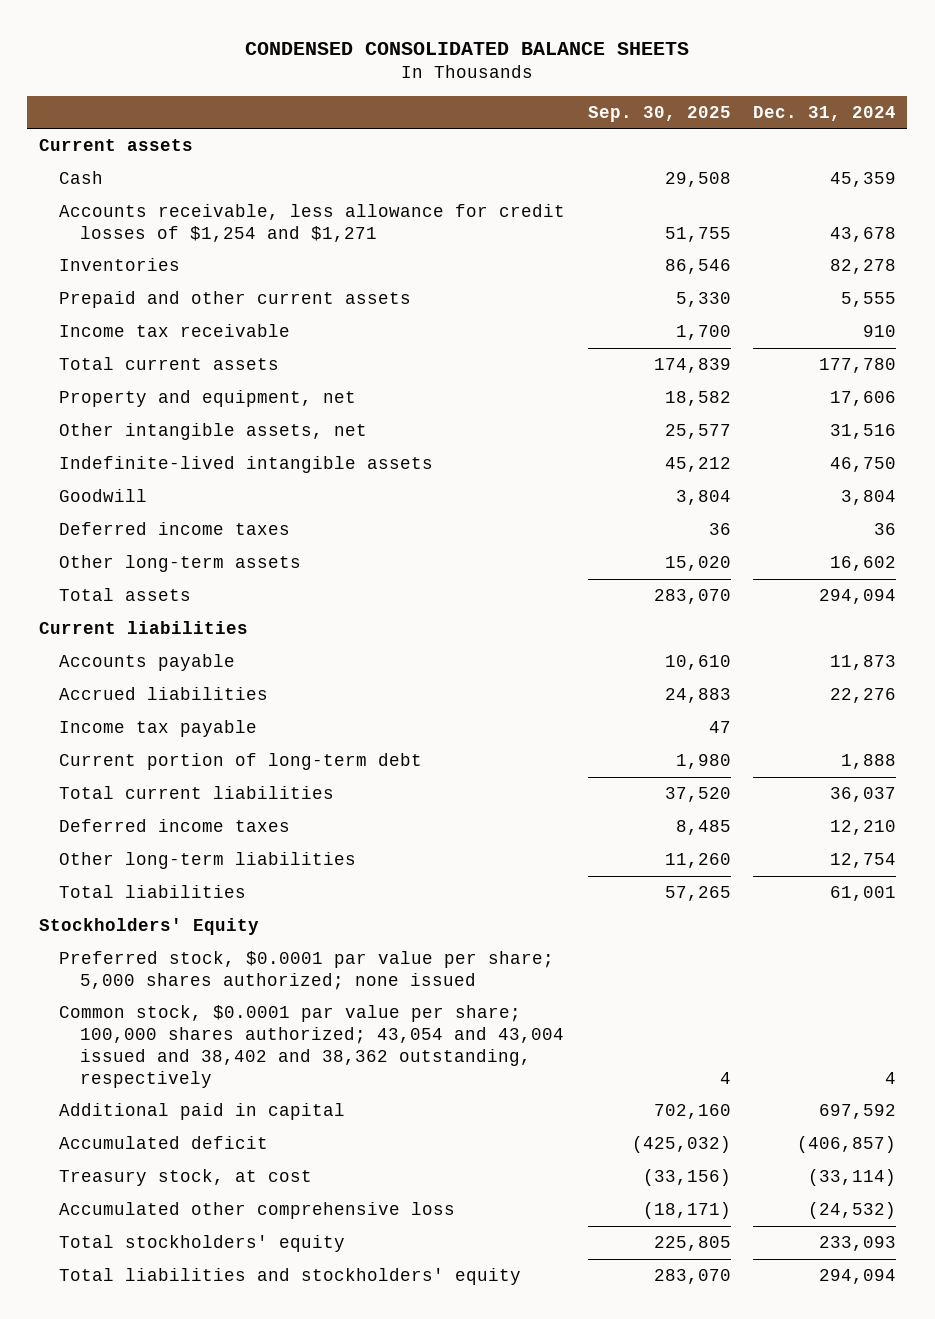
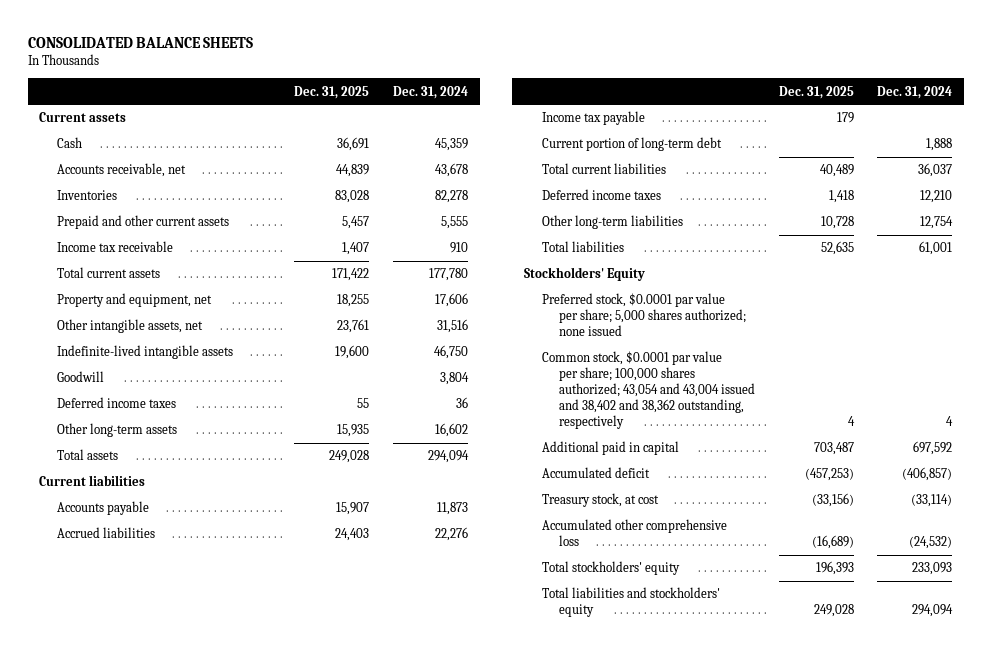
- CONDENSED CONSOLIDATED BALANCE SHEETS
+ CONSOLIDATED BALANCE SHEETS
- | Sep. 30, 2025 | Dec. 31, 2024
+ | Dec. 31, 2025 | Dec. 31, 2024
- Accounts receivable, less allowance for credit losses of $1,254 and $1,271 | 51,755 | 43,678
+ Accounts receivable, net | 44,839 | 43,678

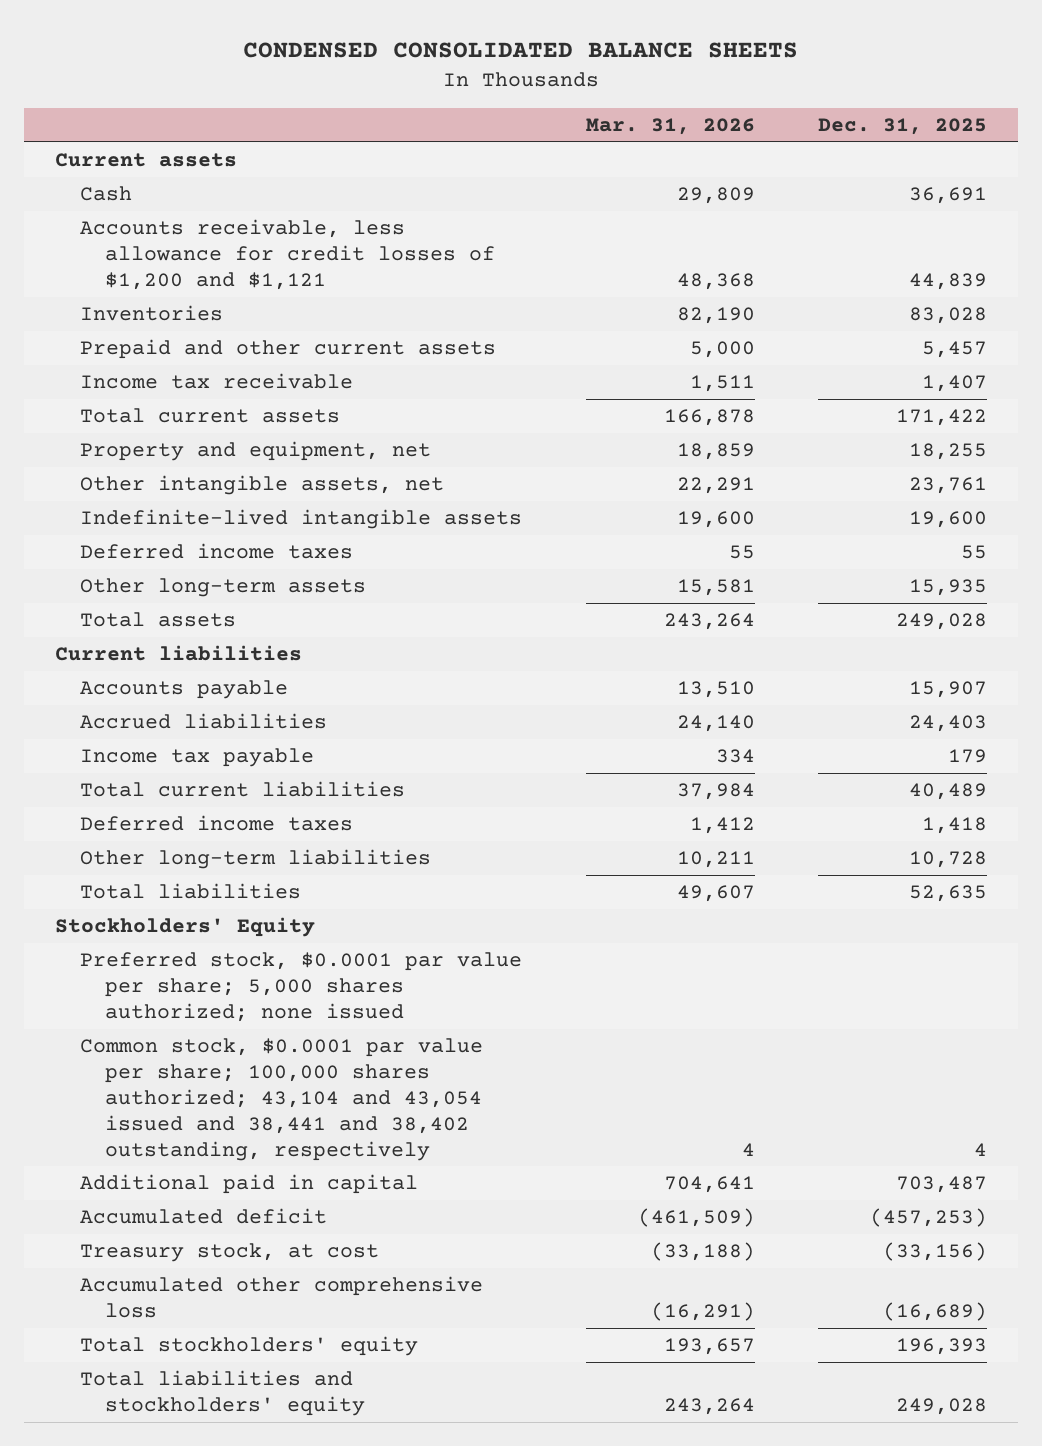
- CONSOLIDATED BALANCE SHEETS
+ CONDENSED CONSOLIDATED BALANCE SHEETS
- | Dec. 31, 2025 | Dec. 31, 2024
+ | Mar. 31, 2026 | Dec. 31, 2025
- Accounts receivable, net | 44,839 | 43,678
+ Accounts receivable, less allowance for credit losses of $1,200 and $1,121 | 48,368 | 44,839
- Goodwill | | 3,804
- Current portion of long-term debt | | 1,888
- Common stock, $0.0001 par value per share; 100,000 shares authorized; 43,054 and 43,004 issued and 38,402 and 38,362 outstanding, respectively | 4 | 4
+ Common stock, $0.0001 par value per share; 100,000 shares authorized; 43,104 and 43,054 issued and 38,441 and 38,402 outstanding, respectively | 4 | 4

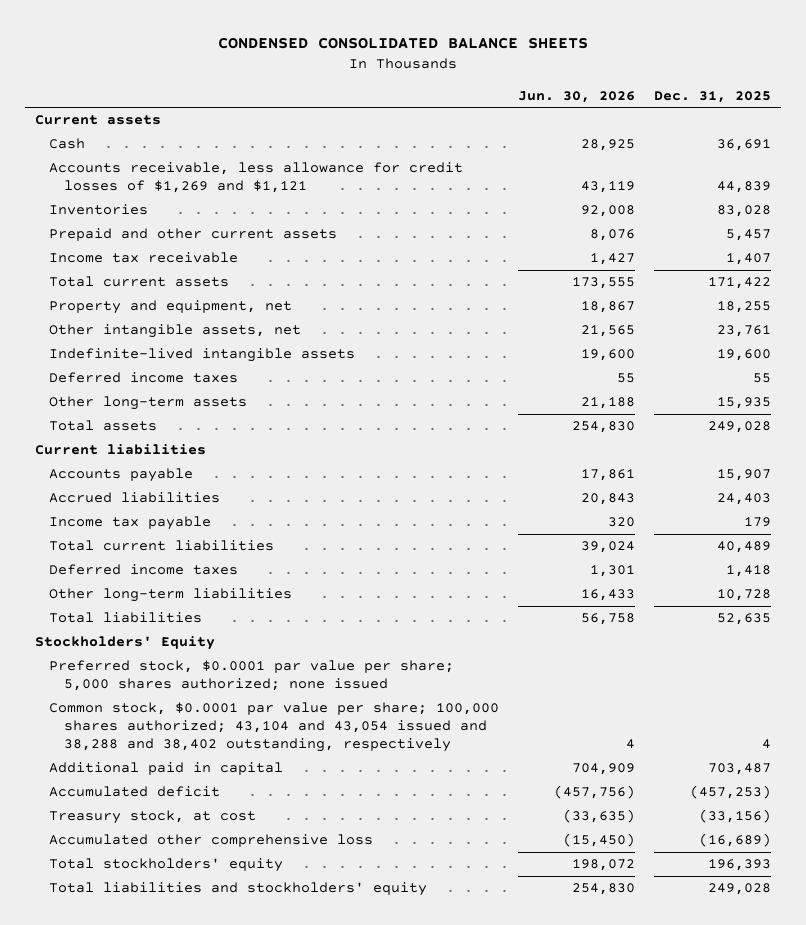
- | Mar. 31, 2026 | Dec. 31, 2025
+ | Jun. 30, 2026 | Dec. 31, 2025
- Accounts receivable, less allowance for credit losses of $1,200 and $1,121 | 48,368 | 44,839
+ Accounts receivable, less allowance for credit losses of $1,269 and $1,121 | 43,119 | 44,839
- Common stock, $0.0001 par value per share; 100,000 shares authorized; 43,104 and 43,054 issued and 38,441 and 38,402 outstanding, respectively | 4 | 4
+ Common stock, $0.0001 par value per share; 100,000 shares authorized; 43,104 and 43,054 issued and 38,288 and 38,402 outstanding, respectively | 4 | 4

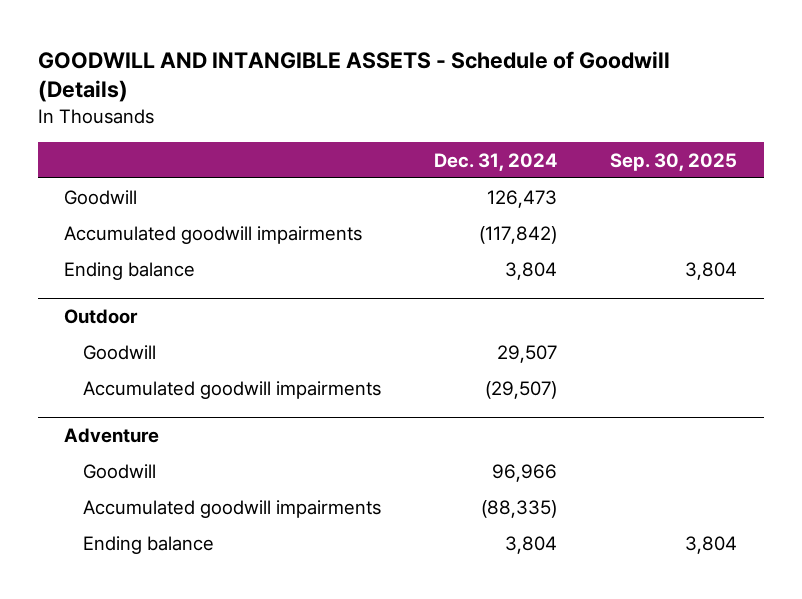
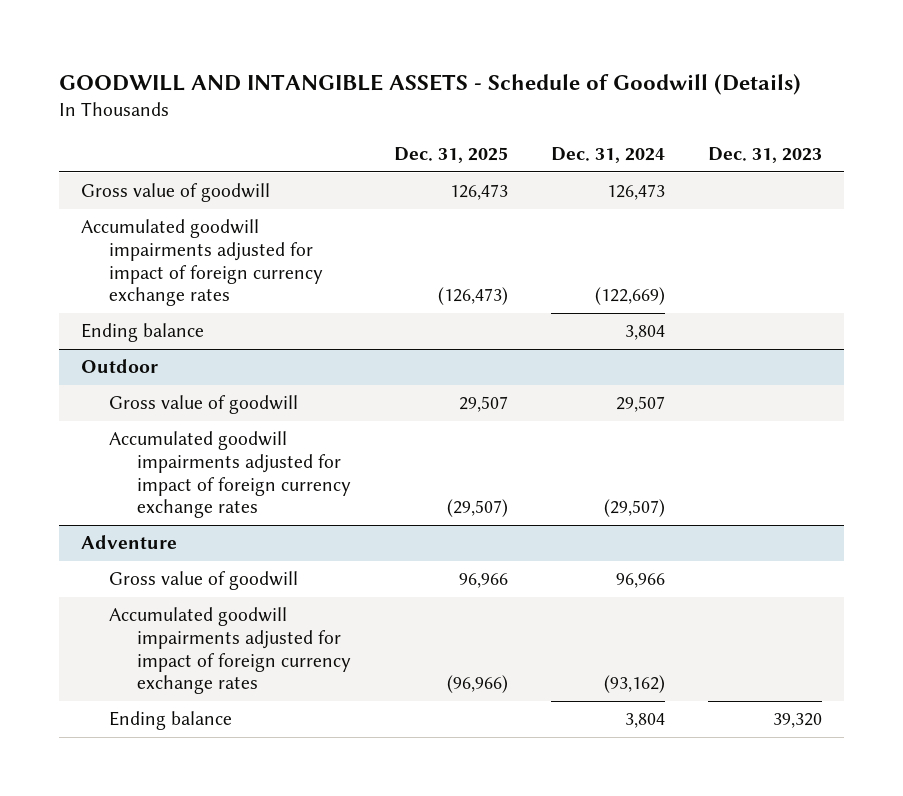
- | Dec. 31, 2024 | Sep. 30, 2025
+ | Dec. 31, 2025 | Dec. 31, 2024 | Dec. 31, 2023
- Goodwill | 126,473 |
- Accumulated goodwill impairments | (117,842) |
+ Gross value of goodwill | 126,473 | 126,473 |
+ Accumulated goodwill impairments adjusted for impact of foreign currency exchange rates | (126,473) | (122,669) |
@ Outdoor
- Goodwill | 29,507 |
- Accumulated goodwill impairments | (29,507) |
+ Gross value of goodwill | 29,507 | 29,507 |
+ Accumulated goodwill impairments adjusted for impact of foreign currency exchange rates | (29,507) | (29,507) |
@ Adventure
- Goodwill | 96,966 |
- Accumulated goodwill impairments | (88,335) |
+ Gross value of goodwill | 96,966 | 96,966 |
+ Accumulated goodwill impairments adjusted for impact of foreign currency exchange rates | (96,966) | (93,162) |

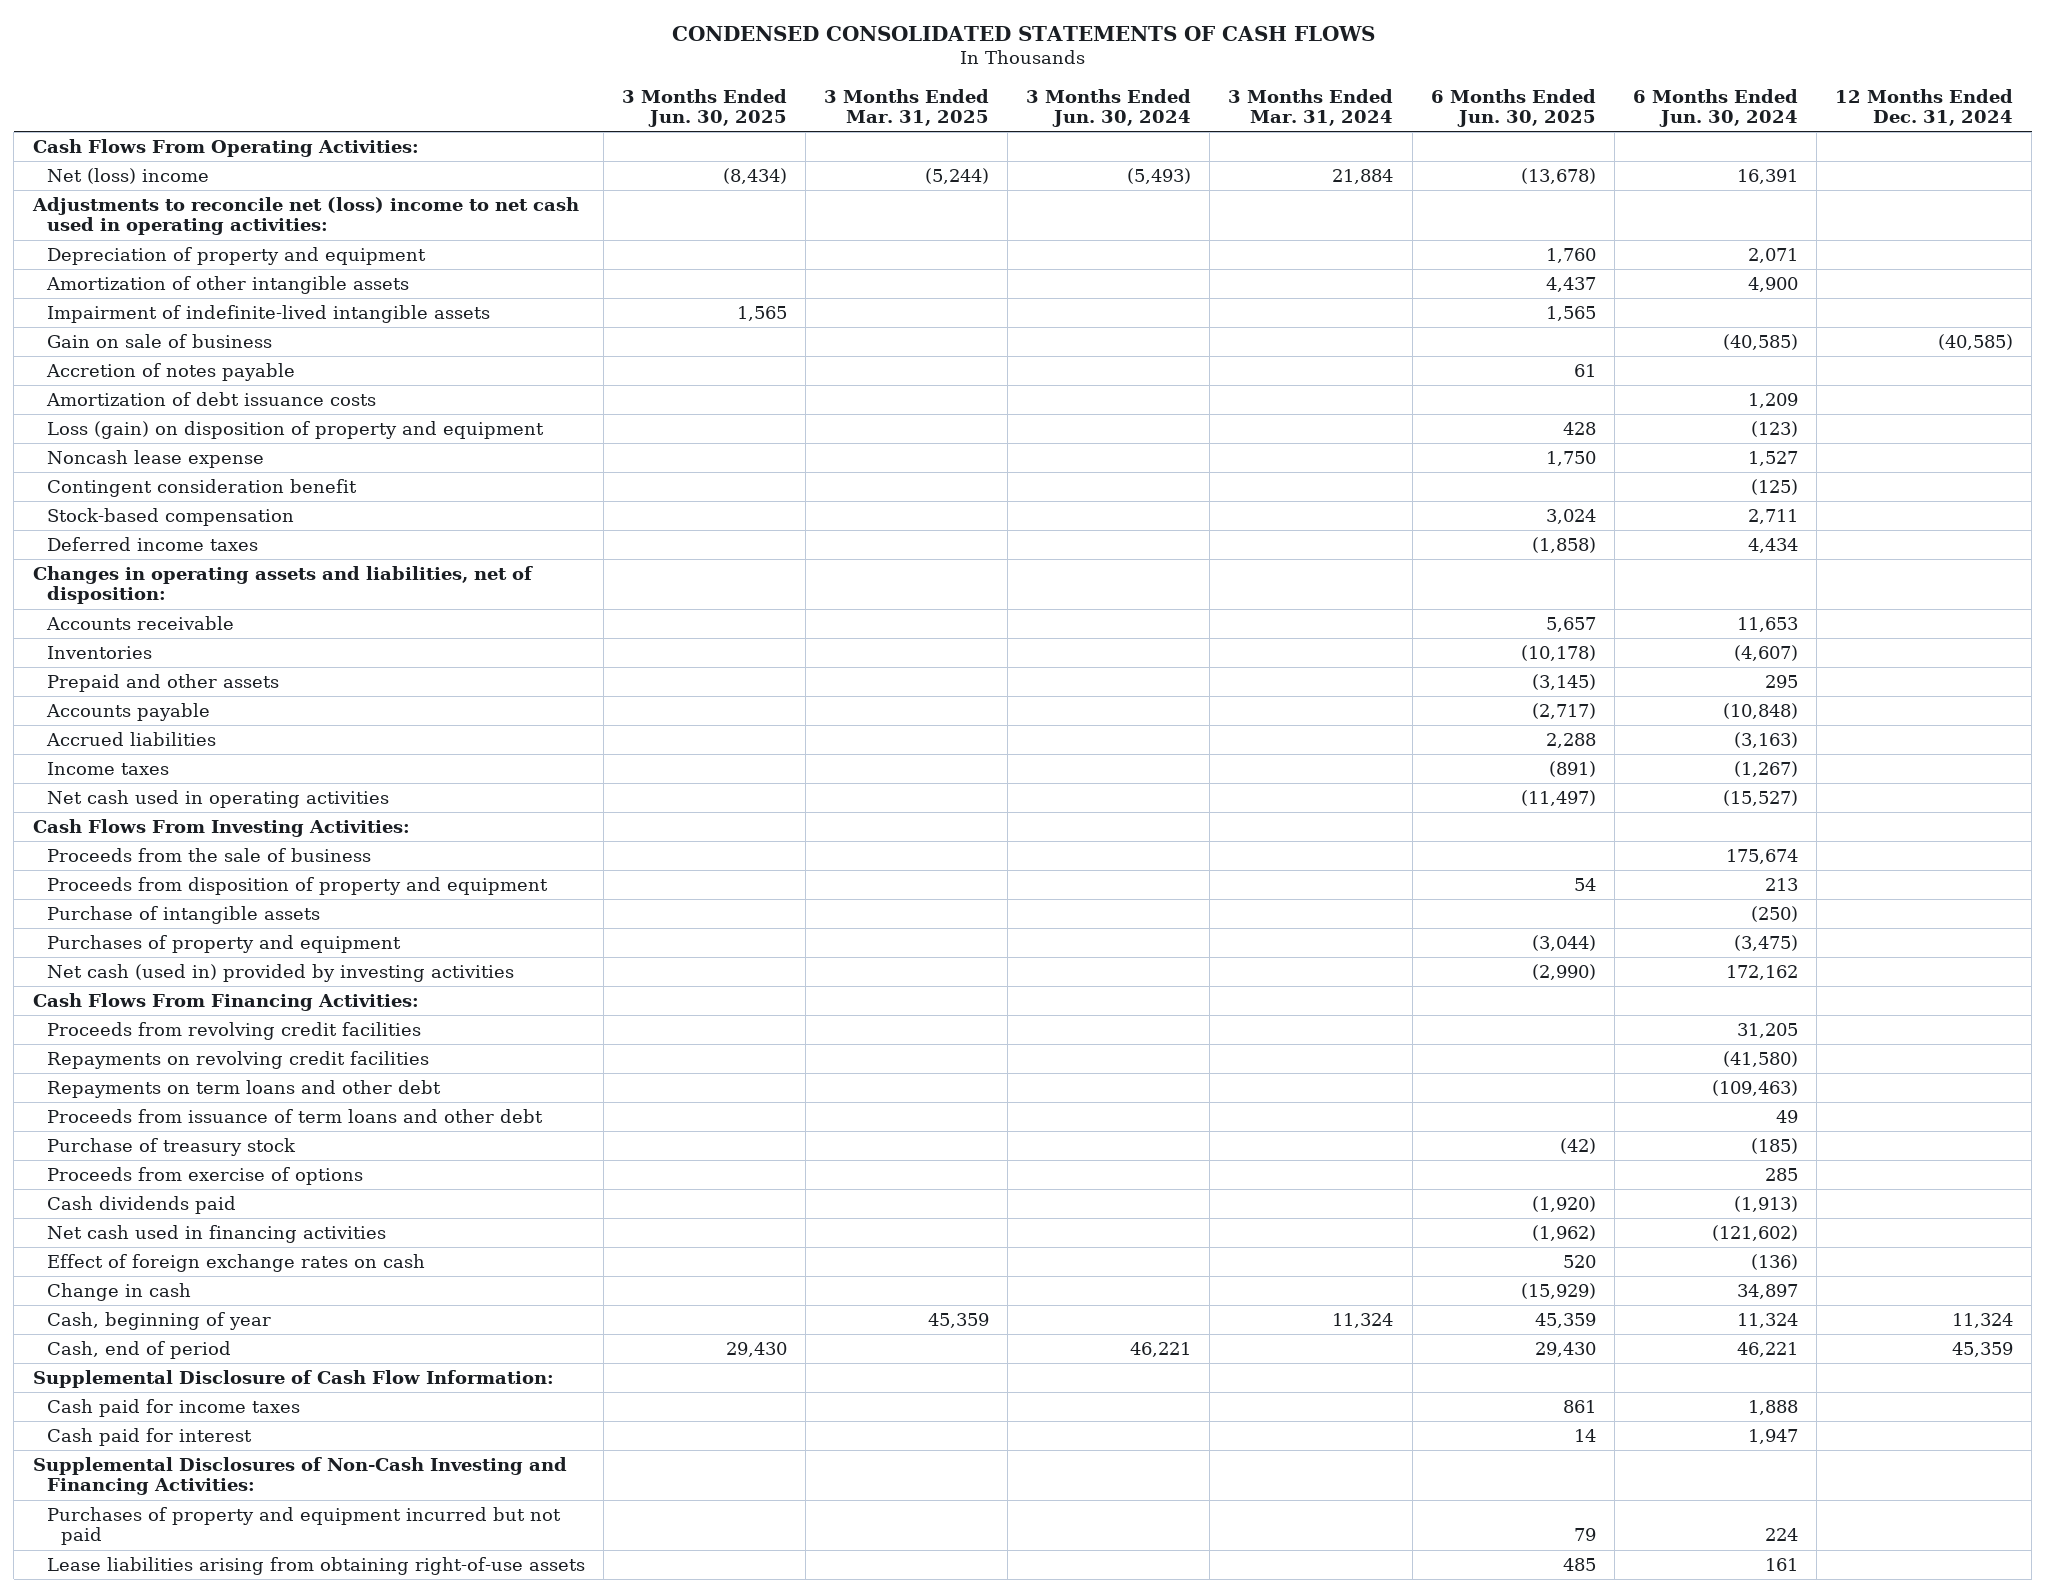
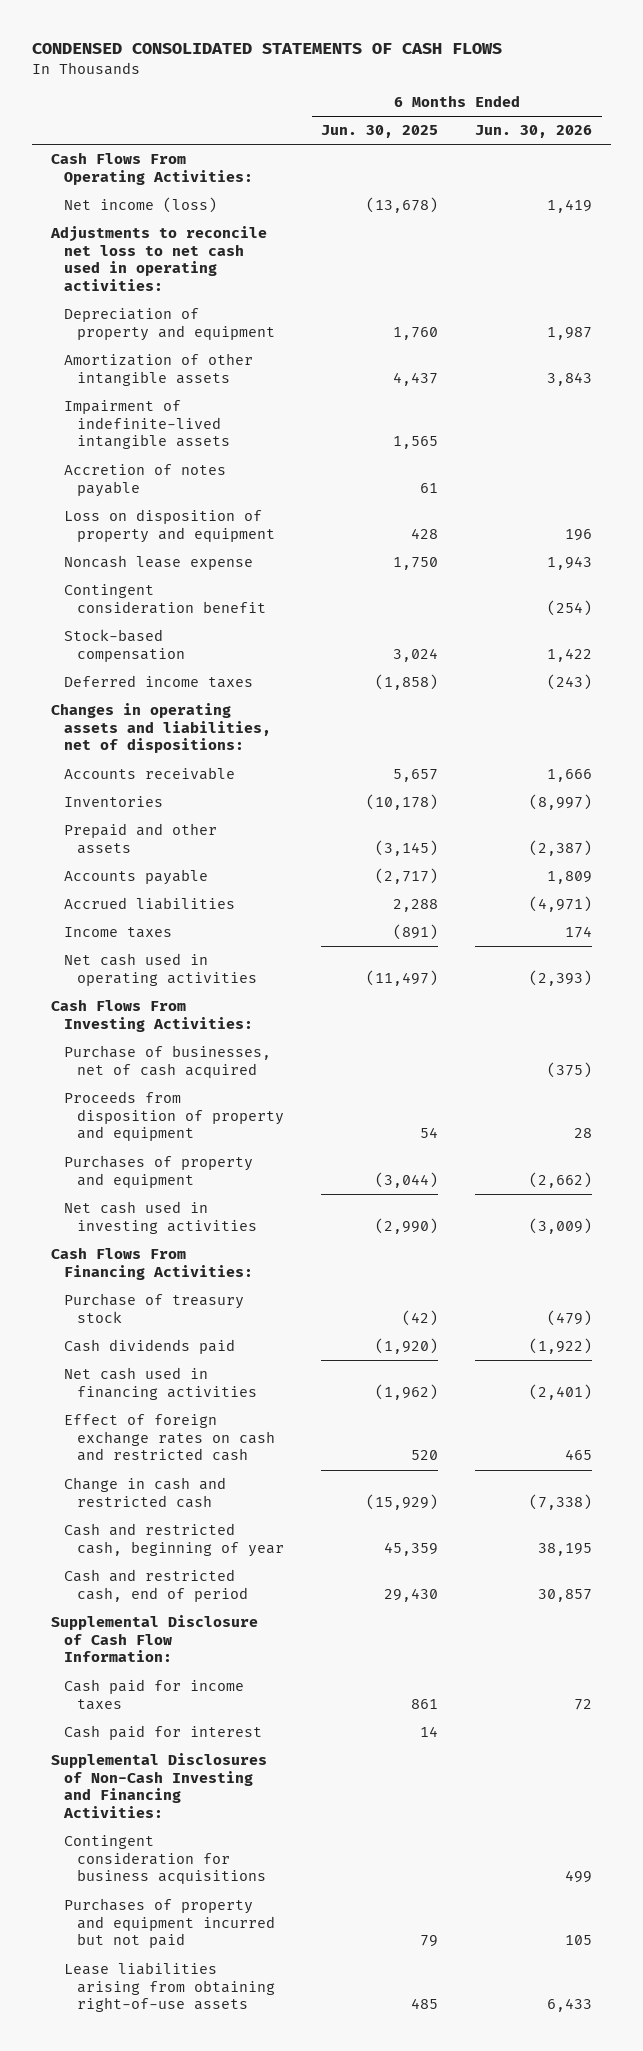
- | 3 Months Ended Jun. 30, 2025 | 3 Months Ended Mar. 31, 2025 | 3 Months Ended Jun. 30, 2024 | 3 Months Ended Mar. 31, 2024 | 6 Months Ended Jun. 30, 2025 | 6 Months Ended Jun. 30, 2024 | 12 Months Ended Dec. 31, 2024
+ | 6 Months Ended Jun. 30, 2025 | 6 Months Ended Jun. 30, 2026
- Net (loss) income | (8,434) | (5,244) | (5,493) | 21,884 | (13,678) | 16,391 |
- Adjustments to reconcile net (loss) income to net cash used in operating activities:
+ Net income (loss) | (13,678) | 1,419
+ Adjustments to reconcile net loss to net cash used in operating activities:
- Gain on sale of business | | | | | | (40,585) | (40,585)
- Amortization of debt issuance costs | | | | | | 1,209 |
- Loss (gain) on disposition of property and equipment | | | | | 428 | (123) |
+ Loss on disposition of property and equipment | 428 | 196
- Changes in operating assets and liabilities, net of disposition:
+ Changes in operating assets and liabilities, net of dispositions:
- Proceeds from the sale of business | | | | | | 175,674 |
+ Purchase of businesses, net of cash acquired | | (375)
- Purchase of intangible assets | | | | | | (250) |
- Net cash (used in) provided by investing activities | | | | | (2,990) | 172,162 |
+ Net cash used in investing activities | (2,990) | (3,009)
- Proceeds from revolving credit facilities | | | | | | 31,205 |
- Repayments on revolving credit facilities | | | | | | (41,580) |
- Repayments on term loans and other debt | | | | | | (109,463) |
- Proceeds from issuance of term loans and other debt | | | | | | 49 |
- Proceeds from exercise of options | | | | | | 285 |
- Effect of foreign exchange rates on cash | | | | | 520 | (136) |
- Change in cash | | | | | (15,929) | 34,897 |
- Cash, beginning of year | | 45,359 | | 11,324 | 45,359 | 11,324 | 11,324
- Cash, end of period | 29,430 | | 46,221 | | 29,430 | 46,221 | 45,359
+ Effect of foreign exchange rates on cash and restricted cash | 520 | 465
+ Change in cash and restricted cash | (15,929) | (7,338)
+ Cash and restricted cash, beginning of year | 45,359 | 38,195
+ Cash and restricted cash, end of period | 29,430 | 30,857
+ Contingent consideration for business acquisitions | | 499

